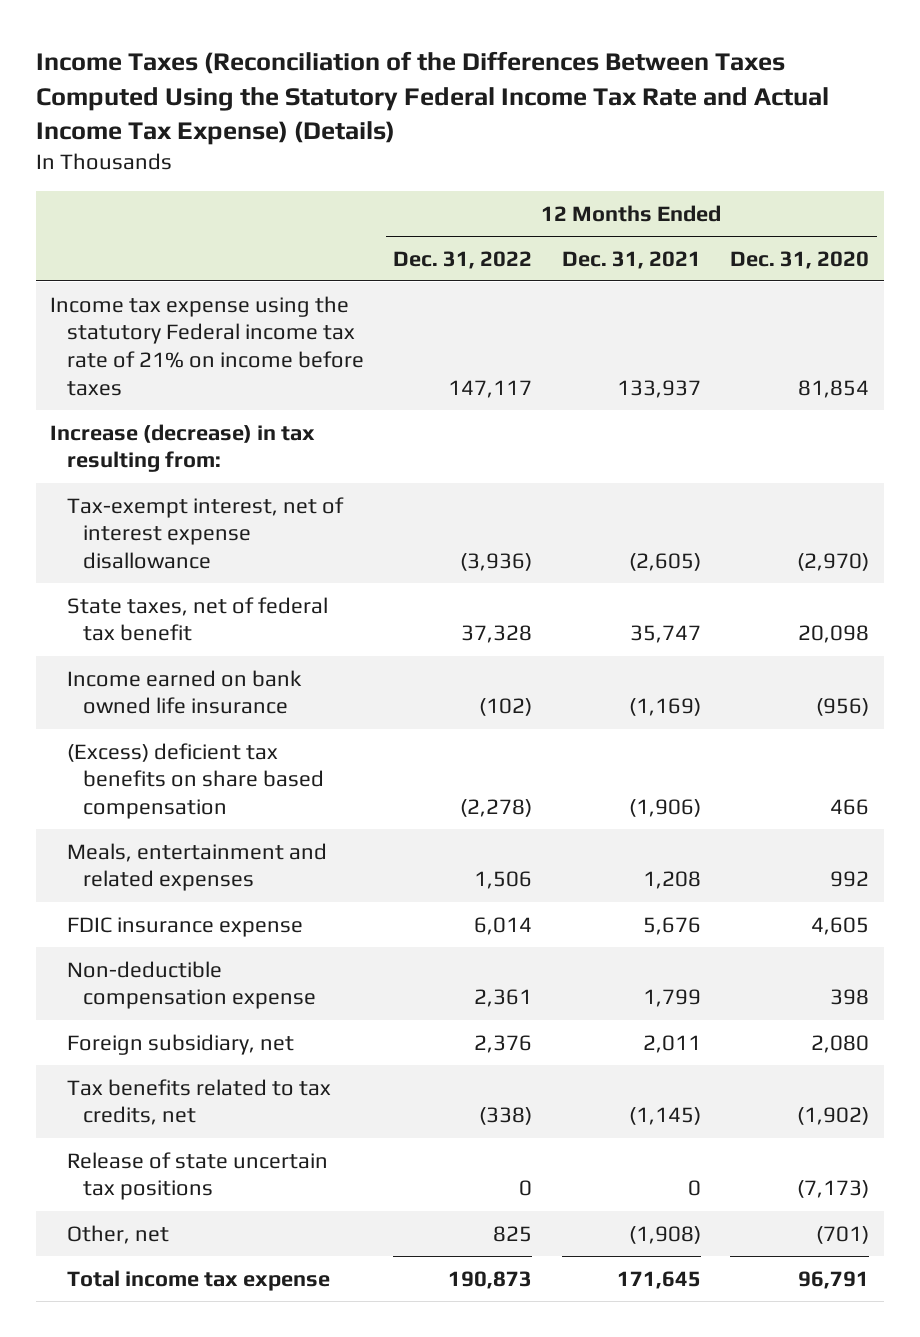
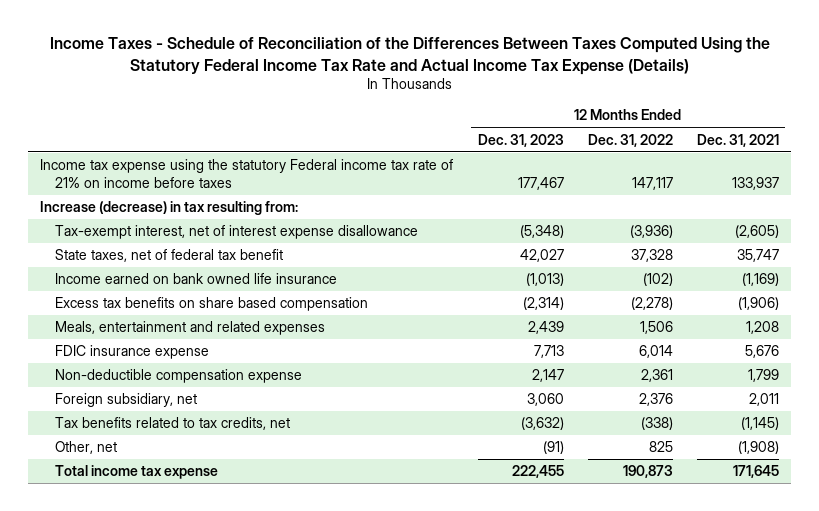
- Income Taxes (Reconciliation of the Differences Between Taxes Computed Using the Statutory Federal Income Tax Rate and Actual Income Tax Expense) (Details)
+ Income Taxes - Schedule of Reconciliation of the Differences Between Taxes Computed Using the Statutory Federal Income Tax Rate and Actual Income Tax Expense (Details)
- | 12 Months Ended Dec. 31, 2022 | 12 Months Ended Dec. 31, 2021 | 12 Months Ended Dec. 31, 2020
+ | 12 Months Ended Dec. 31, 2023 | 12 Months Ended Dec. 31, 2022 | 12 Months Ended Dec. 31, 2021
- (Excess) deficient tax benefits on share based compensation | (2,278) | (1,906) | 466
+ Excess tax benefits on share based compensation | (2,314) | (2,278) | (1,906)
- Release of state uncertain tax positions | 0 | 0 | (7,173)

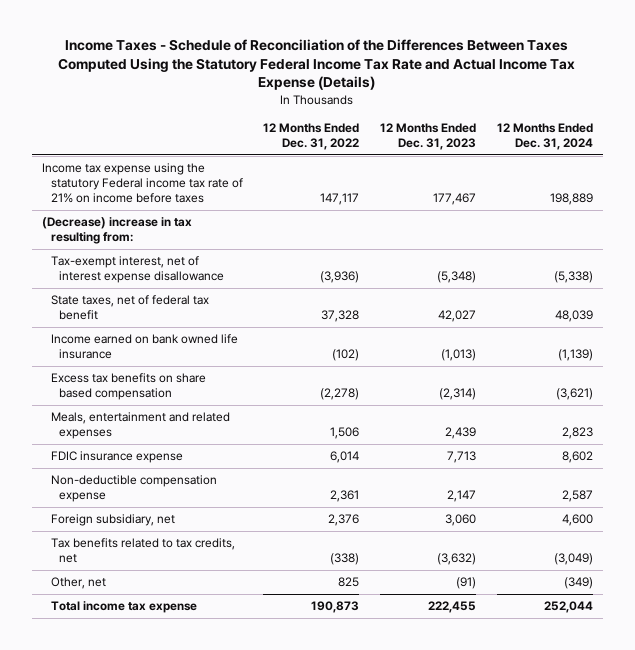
- | 12 Months Ended Dec. 31, 2023 | 12 Months Ended Dec. 31, 2022 | 12 Months Ended Dec. 31, 2021
+ | 12 Months Ended Dec. 31, 2022 | 12 Months Ended Dec. 31, 2023 | 12 Months Ended Dec. 31, 2024
- Increase (decrease) in tax resulting from:
+ (Decrease) increase in tax resulting from:

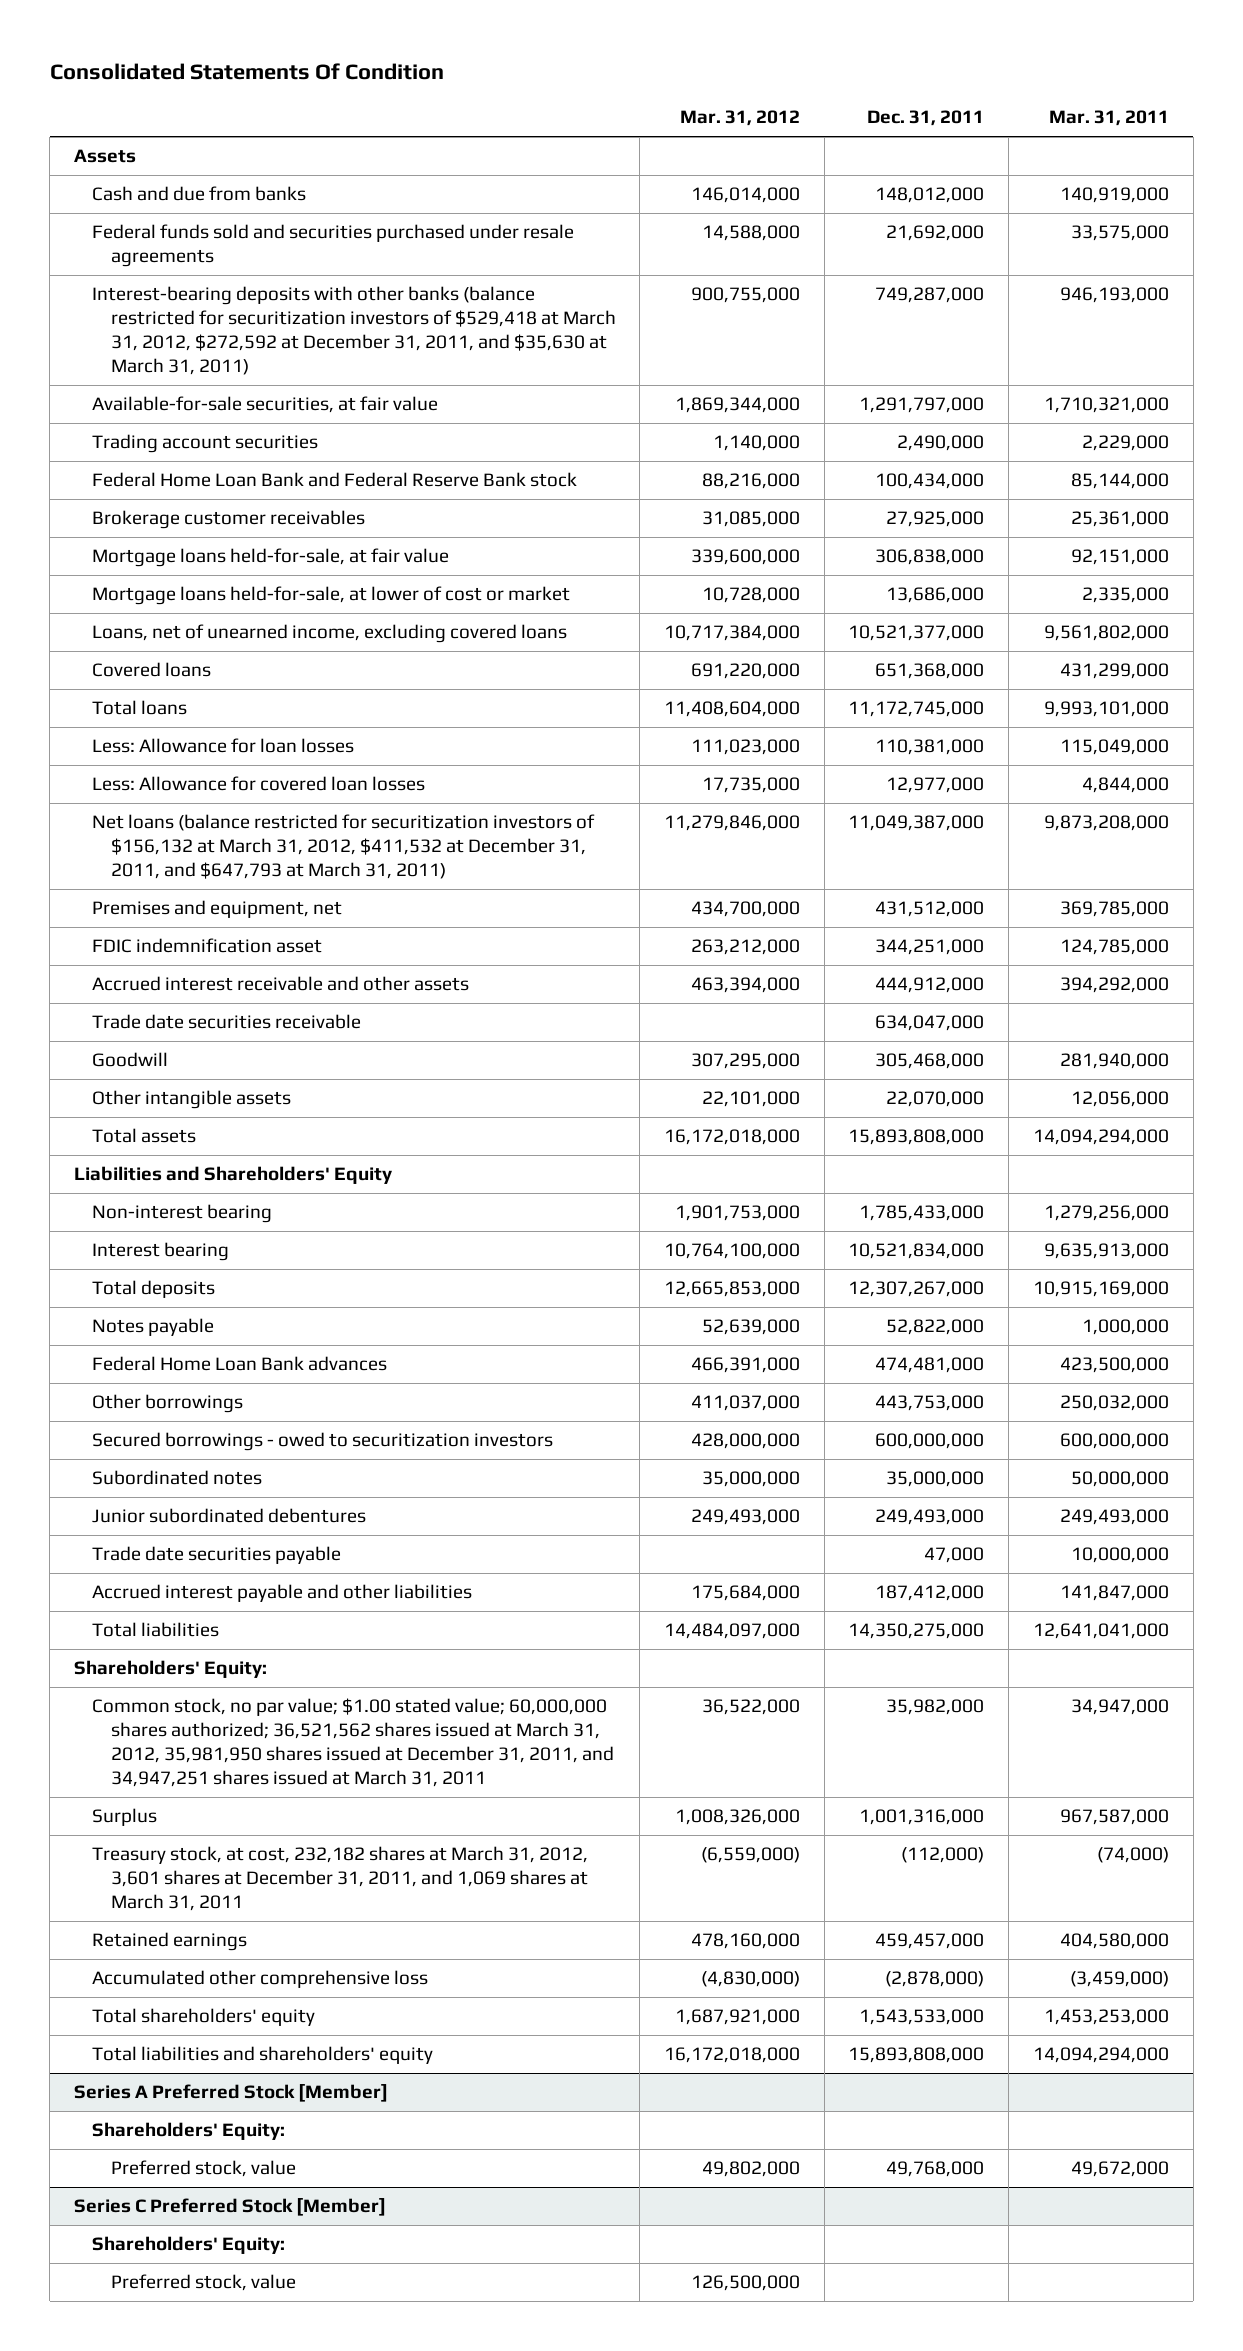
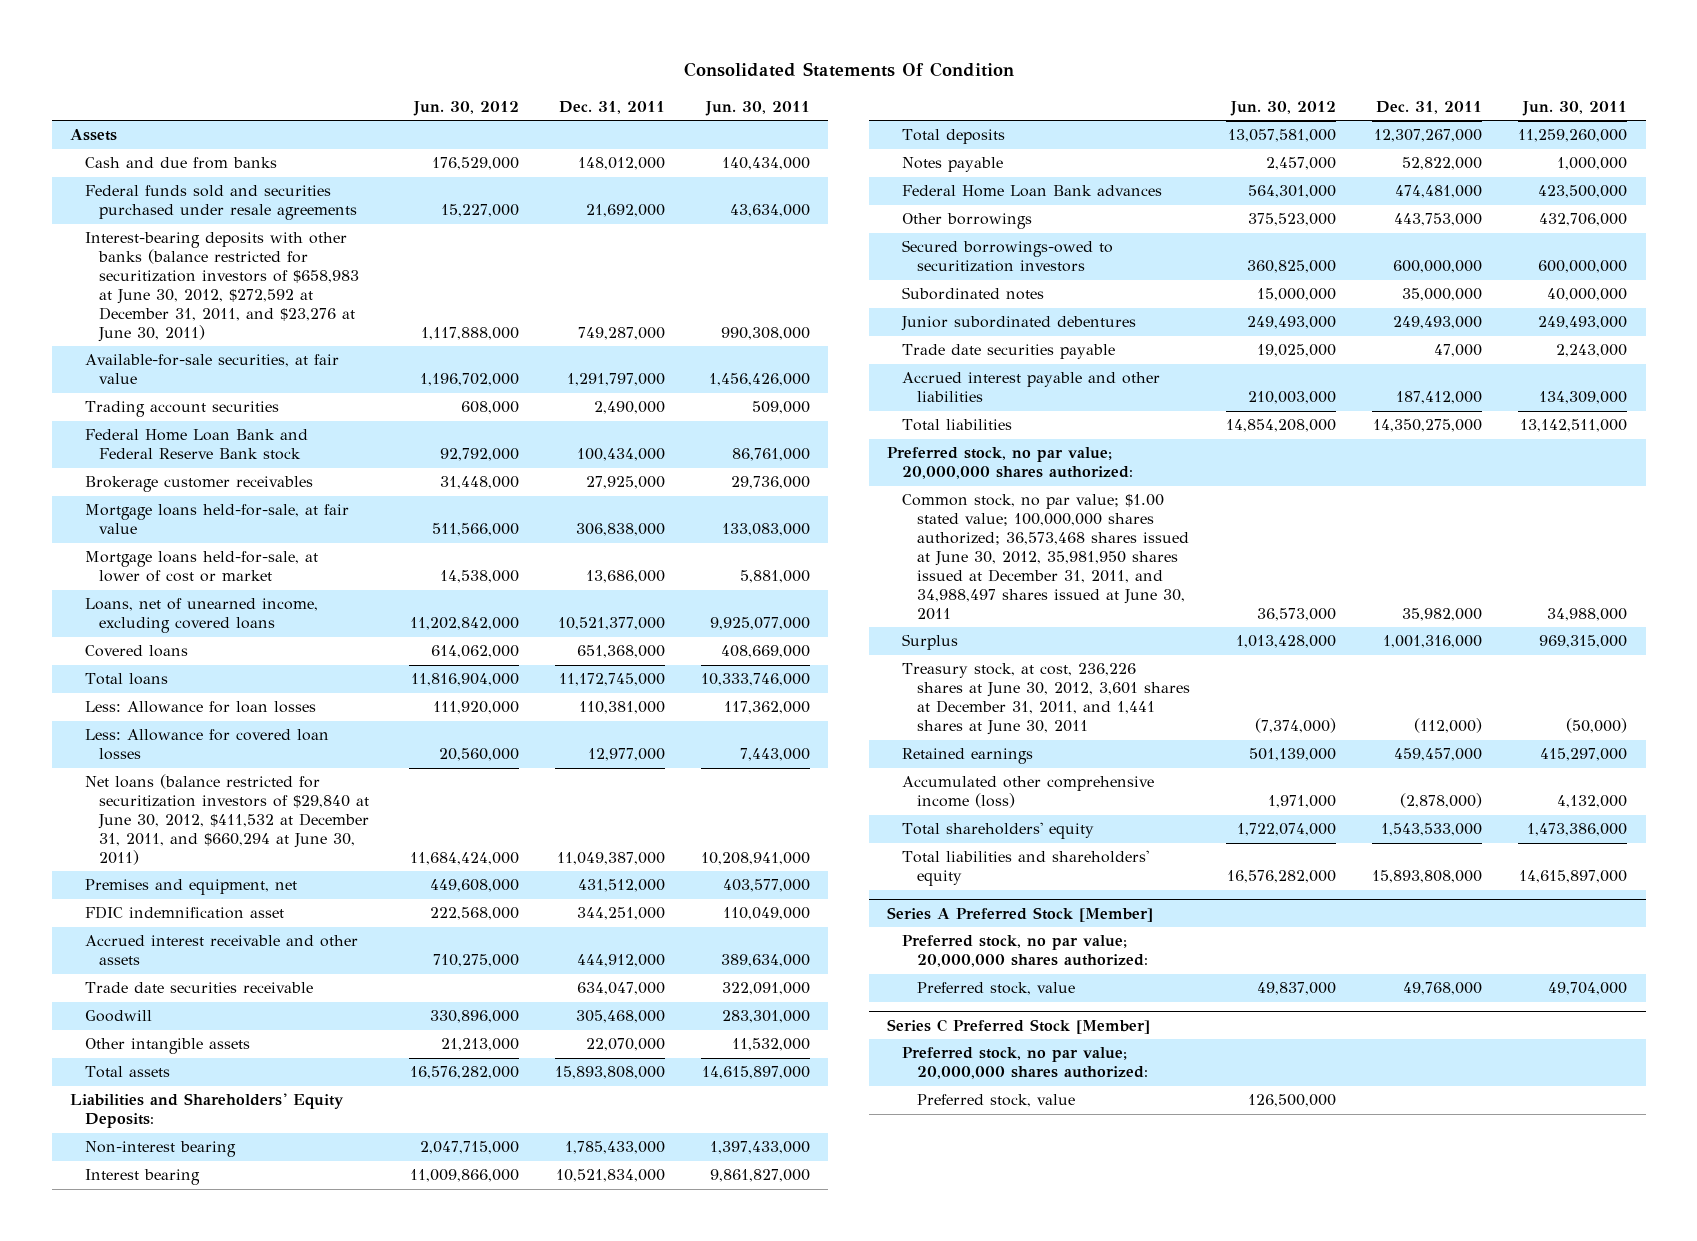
- | Mar. 31, 2012 | Dec. 31, 2011 | Mar. 31, 2011
+ | Jun. 30, 2012 | Dec. 31, 2011 | Jun. 30, 2011
- Interest-bearing deposits with other banks (balance restricted for securitization investors of $529,418 at March 31, 2012, $272,592 at December 31, 2011, and $35,630 at March 31, 2011) | 900,755,000 | 749,287,000 | 946,193,000
+ Interest-bearing deposits with other banks (balance restricted for securitization investors of $658,983 at June 30, 2012, $272,592 at December 31, 2011, and $23,276 at June 30, 2011) | 1,117,888,000 | 749,287,000 | 990,308,000
- Net loans (balance restricted for securitization investors of $156,132 at March 31, 2012, $411,532 at December 31, 2011, and $647,793 at March 31, 2011) | 11,279,846,000 | 11,049,387,000 | 9,873,208,000
+ Net loans (balance restricted for securitization investors of $29,840 at June 30, 2012, $411,532 at December 31, 2011, and $660,294 at June 30, 2011) | 11,684,424,000 | 11,049,387,000 | 10,208,941,000
- Liabilities and Shareholders' Equity
+ Liabilities and Shareholders' Equity Deposits:
- Secured borrowings - owed to securitization investors | 428,000,000 | 600,000,000 | 600,000,000
+ Secured borrowings-owed to securitization investors | 360,825,000 | 600,000,000 | 600,000,000
- Shareholders' Equity:
- Common stock, no par value; $1.00 stated value; 60,000,000 shares authorized; 36,521,562 shares issued at March 31, 2012, 35,981,950 shares issued at December 31, 2011, and 34,947,251 shares issued at March 31, 2011 | 36,522,000 | 35,982,000 | 34,947,000
+ Preferred stock, no par value; 20,000,000 shares authorized:
+ Common stock, no par value; $1.00 stated value; 100,000,000 shares authorized; 36,573,468 shares issued at June 30, 2012, 35,981,950 shares issued at December 31, 2011, and 34,988,497 shares issued at June 30, 2011 | 36,573,000 | 35,982,000 | 34,988,000
- Treasury stock, at cost, 232,182 shares at March 31, 2012, 3,601 shares at December 31, 2011, and 1,069 shares at March 31, 2011 | (6,559,000) | (112,000) | (74,000)
+ Treasury stock, at cost, 236,226 shares at June 30, 2012, 3,601 shares at December 31, 2011, and 1,441 shares at June 30, 2011 | (7,374,000) | (112,000) | (50,000)
- Accumulated other comprehensive loss | (4,830,000) | (2,878,000) | (3,459,000)
+ Accumulated other comprehensive income (loss) | 1,971,000 | (2,878,000) | 4,132,000
@ Series A Preferred Stock [Member]
- Shareholders' Equity:
+ Preferred stock, no par value; 20,000,000 shares authorized:
@ Series C Preferred Stock [Member]
- Shareholders' Equity:
+ Preferred stock, no par value; 20,000,000 shares authorized:

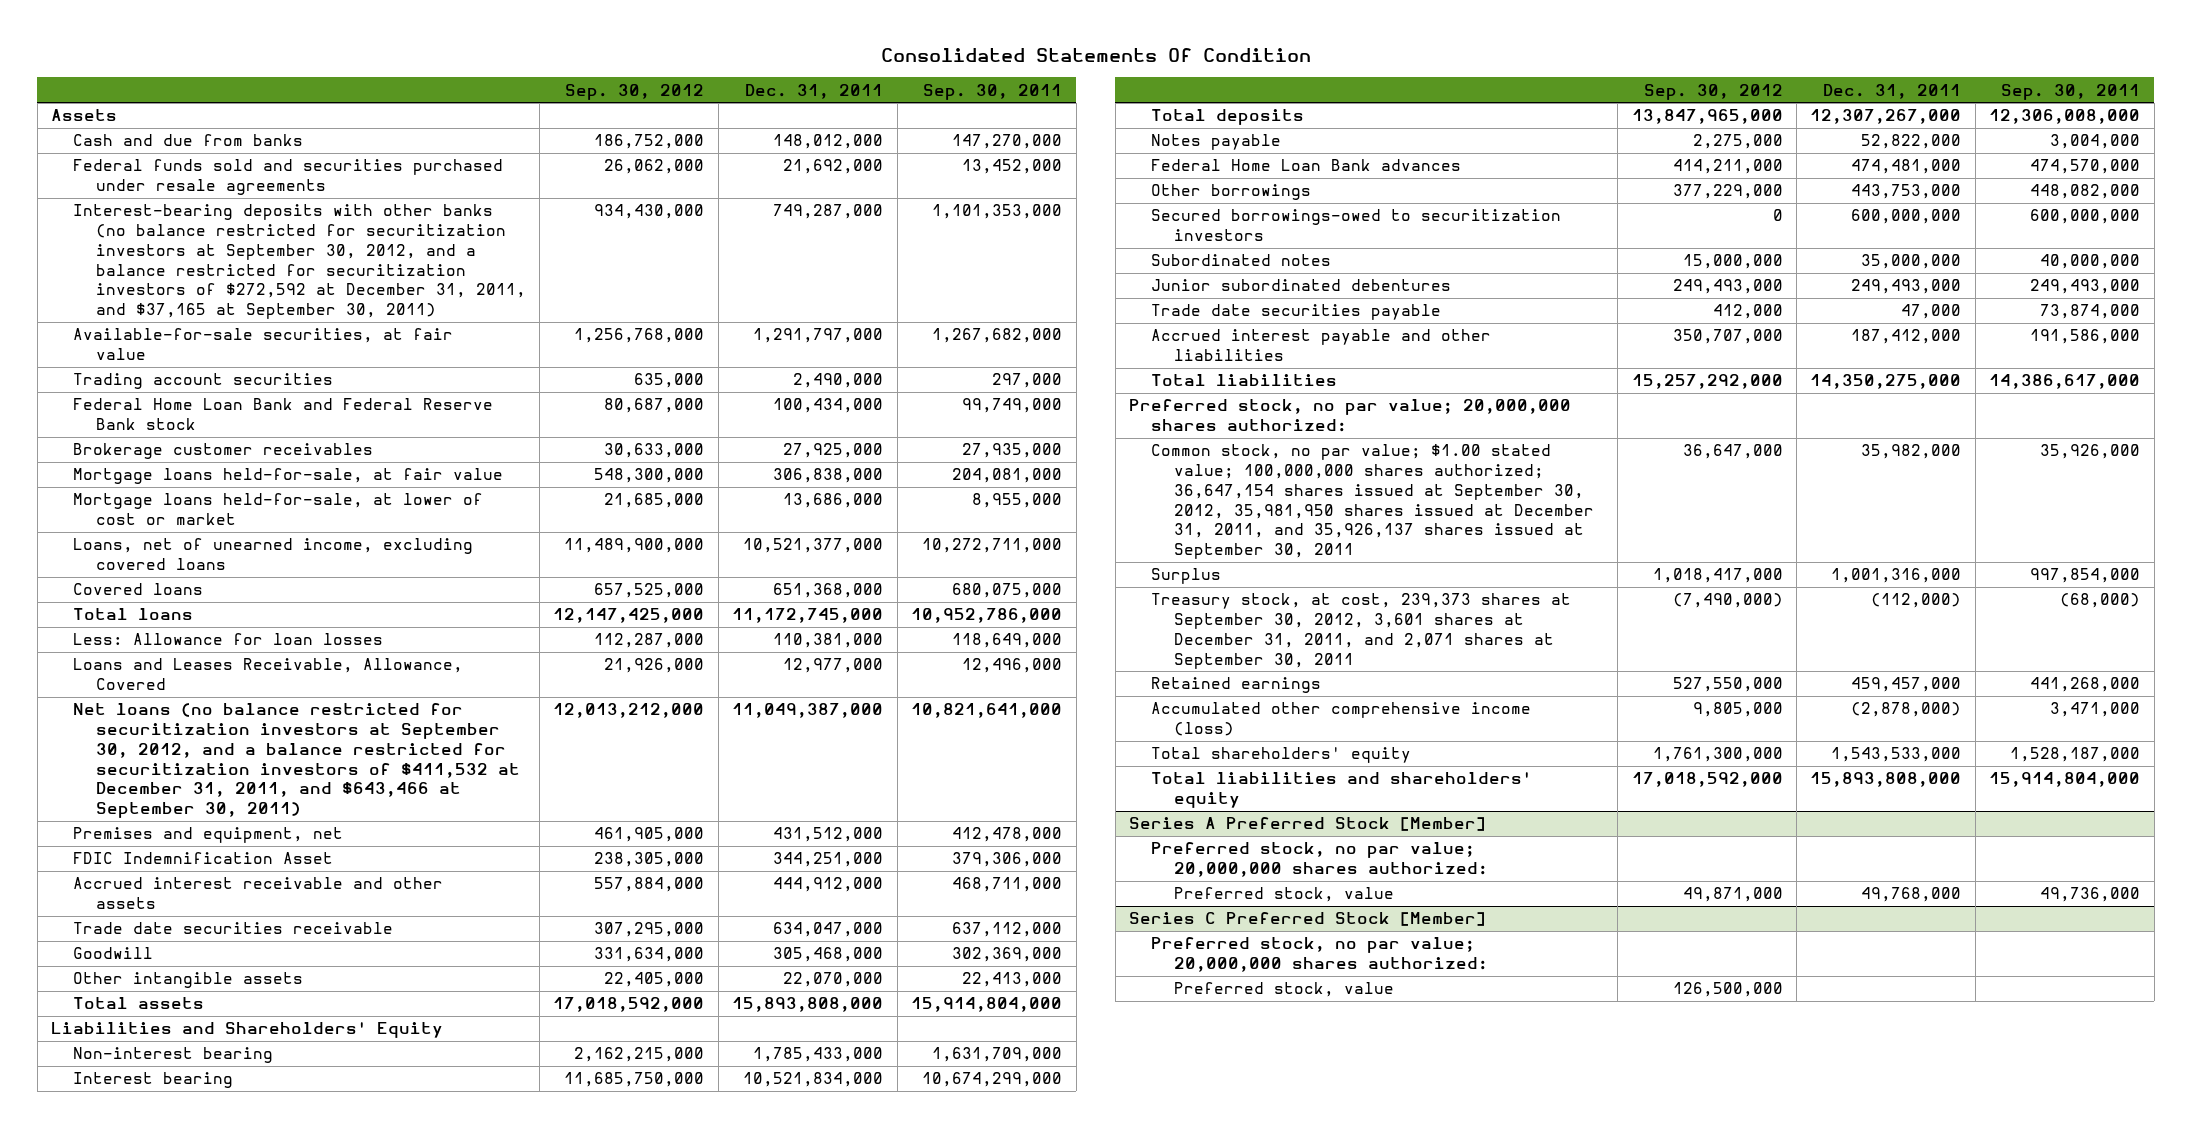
- | Jun. 30, 2012 | Dec. 31, 2011 | Jun. 30, 2011
+ | Sep. 30, 2012 | Dec. 31, 2011 | Sep. 30, 2011
- Interest-bearing deposits with other banks (balance restricted for securitization investors of $658,983 at June 30, 2012, $272,592 at December 31, 2011, and $23,276 at June 30, 2011) | 1,117,888,000 | 749,287,000 | 990,308,000
+ Interest-bearing deposits with other banks (no balance restricted for securitization investors at September 30, 2012, and a balance restricted for securitization investors of $272,592 at December 31, 2011, and $37,165 at September 30, 2011) | 934,430,000 | 749,287,000 | 1,101,353,000
- Less: Allowance for covered loan losses | 20,560,000 | 12,977,000 | 7,443,000
- Net loans (balance restricted for securitization investors of $29,840 at June 30, 2012, $411,532 at December 31, 2011, and $660,294 at June 30, 2011) | 11,684,424,000 | 11,049,387,000 | 10,208,941,000
+ Loans and Leases Receivable, Allowance, Covered | 21,926,000 | 12,977,000 | 12,496,000
+ Net loans (no balance restricted for securitization investors at September 30, 2012, and a balance restricted for securitization investors of $411,532 at December 31, 2011, and $643,466 at September 30, 2011) | 12,013,212,000 | 11,049,387,000 | 10,821,641,000
- FDIC indemnification asset | 222,568,000 | 344,251,000 | 110,049,000
+ FDIC Indemnification Asset | 238,305,000 | 344,251,000 | 379,306,000
- Liabilities and Shareholders' Equity Deposits:
+ Liabilities and Shareholders' Equity
- Common stock, no par value; $1.00 stated value; 100,000,000 shares authorized; 36,573,468 shares issued at June 30, 2012, 35,981,950 shares issued at December 31, 2011, and 34,988,497 shares issued at June 30, 2011 | 36,573,000 | 35,982,000 | 34,988,000
+ Common stock, no par value; $1.00 stated value; 100,000,000 shares authorized; 36,647,154 shares issued at September 30, 2012, 35,981,950 shares issued at December 31, 2011, and 35,926,137 shares issued at September 30, 2011 | 36,647,000 | 35,982,000 | 35,926,000
- Treasury stock, at cost, 236,226 shares at June 30, 2012, 3,601 shares at December 31, 2011, and 1,441 shares at June 30, 2011 | (7,374,000) | (112,000) | (50,000)
+ Treasury stock, at cost, 239,373 shares at September 30, 2012, 3,601 shares at December 31, 2011, and 2,071 shares at September 30, 2011 | (7,490,000) | (112,000) | (68,000)

